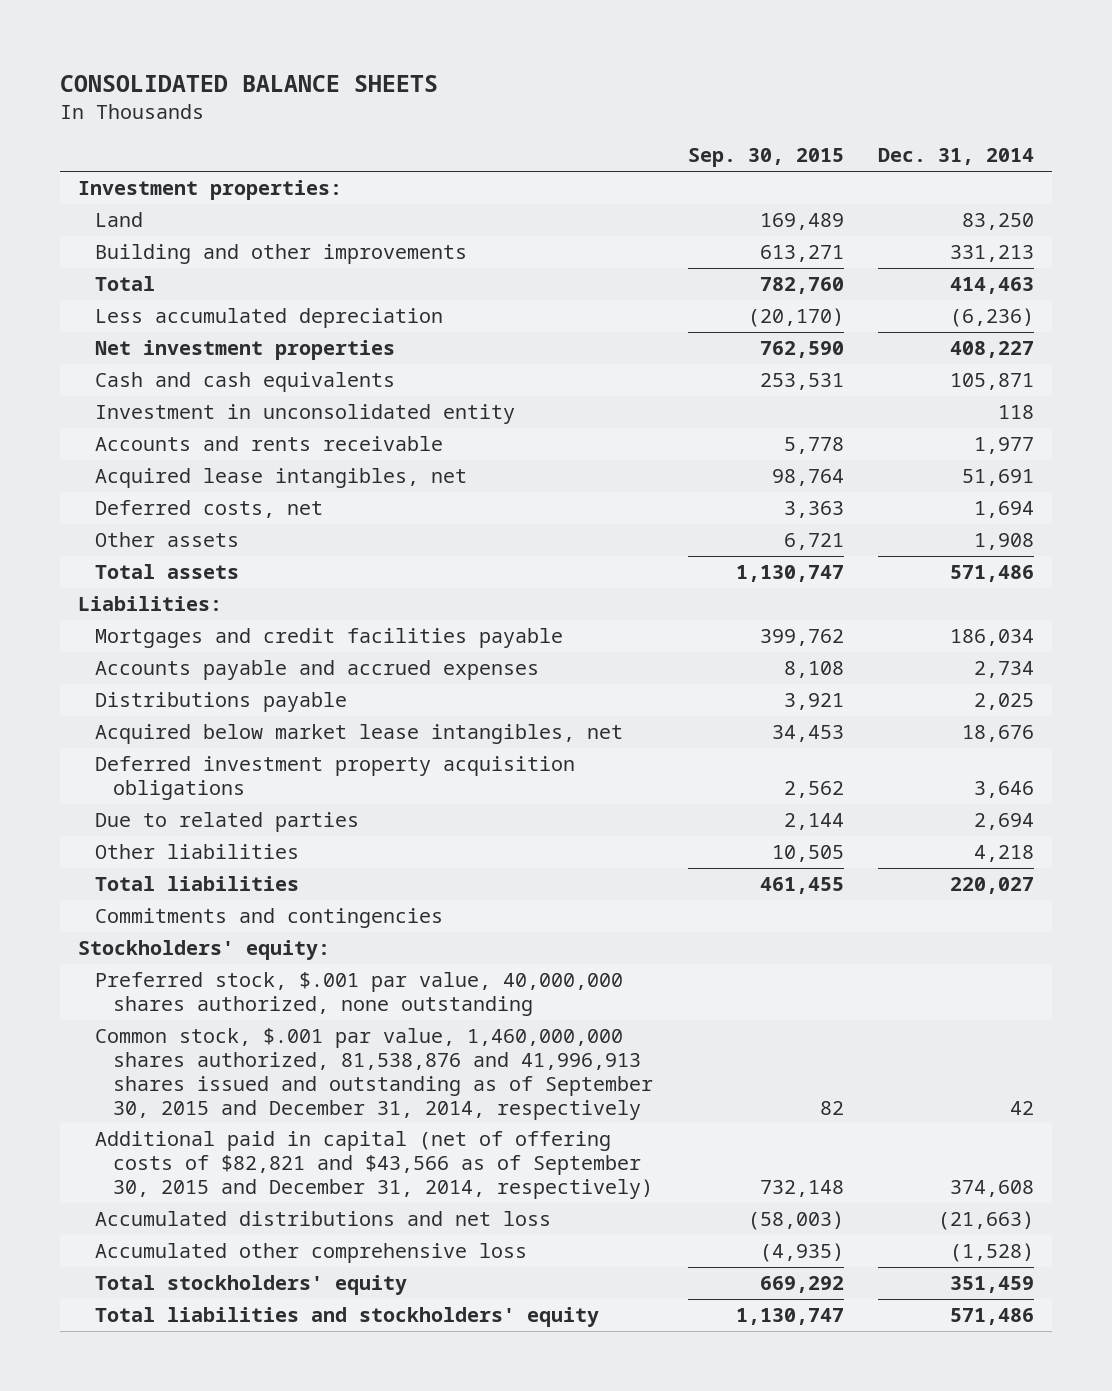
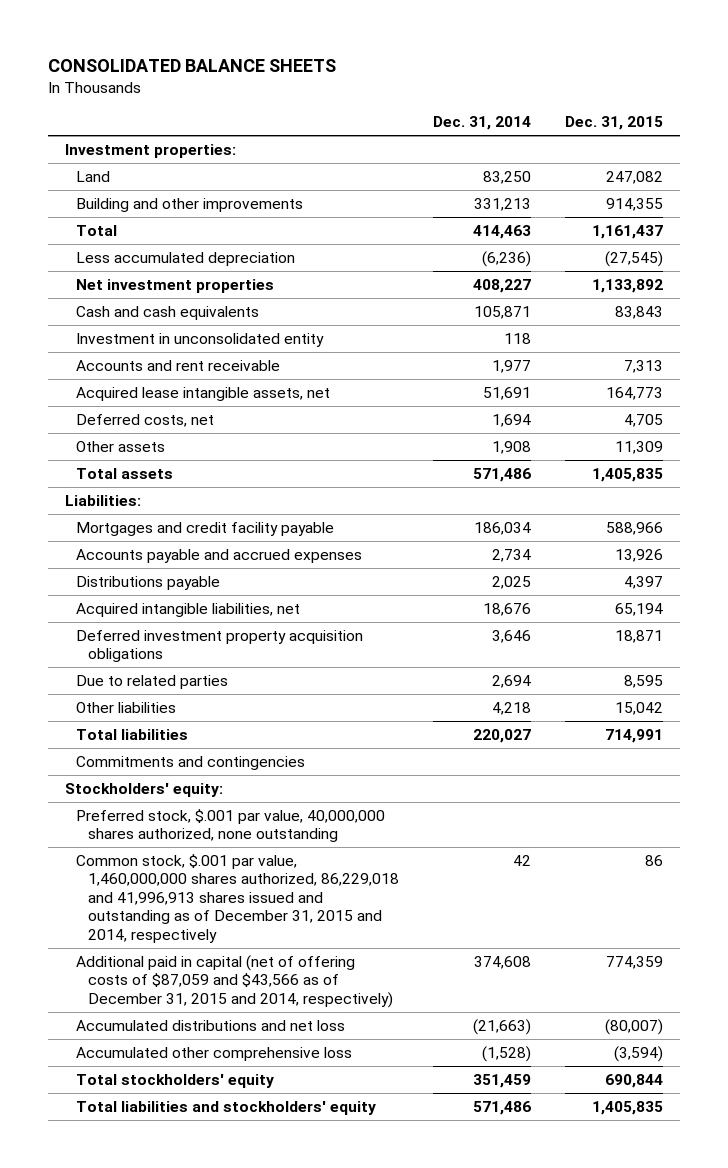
- | Sep. 30, 2015 | Dec. 31, 2014
+ | Dec. 31, 2014 | Dec. 31, 2015
- Accounts and rents receivable | 5,778 | 1,977
- Acquired lease intangibles, net | 98,764 | 51,691
+ Accounts and rent receivable | 1,977 | 7,313
+ Acquired lease intangible assets, net | 51,691 | 164,773
- Mortgages and credit facilities payable | 399,762 | 186,034
+ Mortgages and credit facility payable | 186,034 | 588,966
- Acquired below market lease intangibles, net | 34,453 | 18,676
+ Acquired intangible liabilities, net | 18,676 | 65,194
- Common stock, $.001 par value, 1,460,000,000 shares authorized, 81,538,876 and 41,996,913 shares issued and outstanding as of September 30, 2015 and December 31, 2014, respectively | 82 | 42
- Additional paid in capital (net of offering costs of $82,821 and $43,566 as of September 30, 2015 and December 31, 2014, respectively) | 732,148 | 374,608
+ Common stock, $.001 par value, 1,460,000,000 shares authorized, 86,229,018 and 41,996,913 shares issued and outstanding as of December 31, 2015 and 2014, respectively | 42 | 86
+ Additional paid in capital (net of offering costs of $87,059 and $43,566 as of December 31, 2015 and 2014, respectively) | 374,608 | 774,359

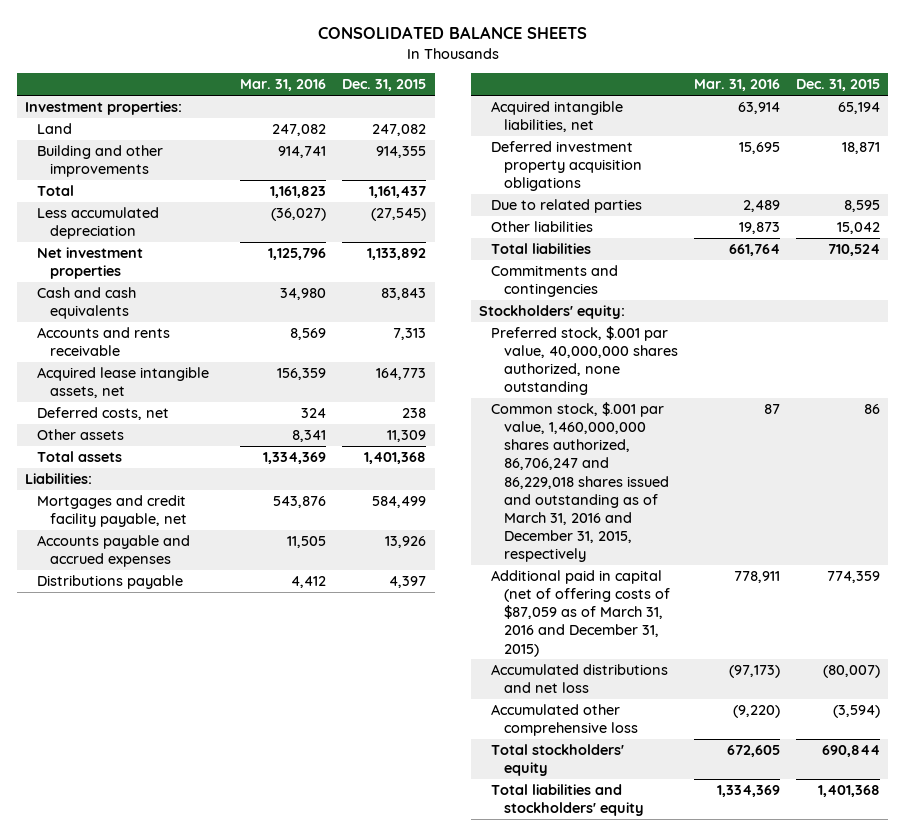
- | Dec. 31, 2014 | Dec. 31, 2015
+ | Mar. 31, 2016 | Dec. 31, 2015
- Investment in unconsolidated entity | 118 |
- Accounts and rent receivable | 1,977 | 7,313
+ Accounts and rents receivable | 8,569 | 7,313
- Deferred costs, net | 1,694 | 4,705
+ Deferred costs, net | 324 | 238
- Total assets | 571,486 | 1,405,835
+ Total assets | 1,334,369 | 1,401,368
- Mortgages and credit facility payable | 186,034 | 588,966
+ Mortgages and credit facility payable, net | 543,876 | 584,499
- Total liabilities | 220,027 | 714,991
+ Total liabilities | 661,764 | 710,524
- Common stock, $.001 par value, 1,460,000,000 shares authorized, 86,229,018 and 41,996,913 shares issued and outstanding as of December 31, 2015 and 2014, respectively | 42 | 86
- Additional paid in capital (net of offering costs of $87,059 and $43,566 as of December 31, 2015 and 2014, respectively) | 374,608 | 774,359
+ Common stock, $.001 par value, 1,460,000,000 shares authorized, 86,706,247 and 86,229,018 shares issued and outstanding as of March 31, 2016 and December 31, 2015, respectively | 87 | 86
+ Additional paid in capital (net of offering costs of $87,059 as of March 31, 2016 and December 31, 2015) | 778,911 | 774,359
- Total liabilities and stockholders' equity | 571,486 | 1,405,835
+ Total liabilities and stockholders' equity | 1,334,369 | 1,401,368

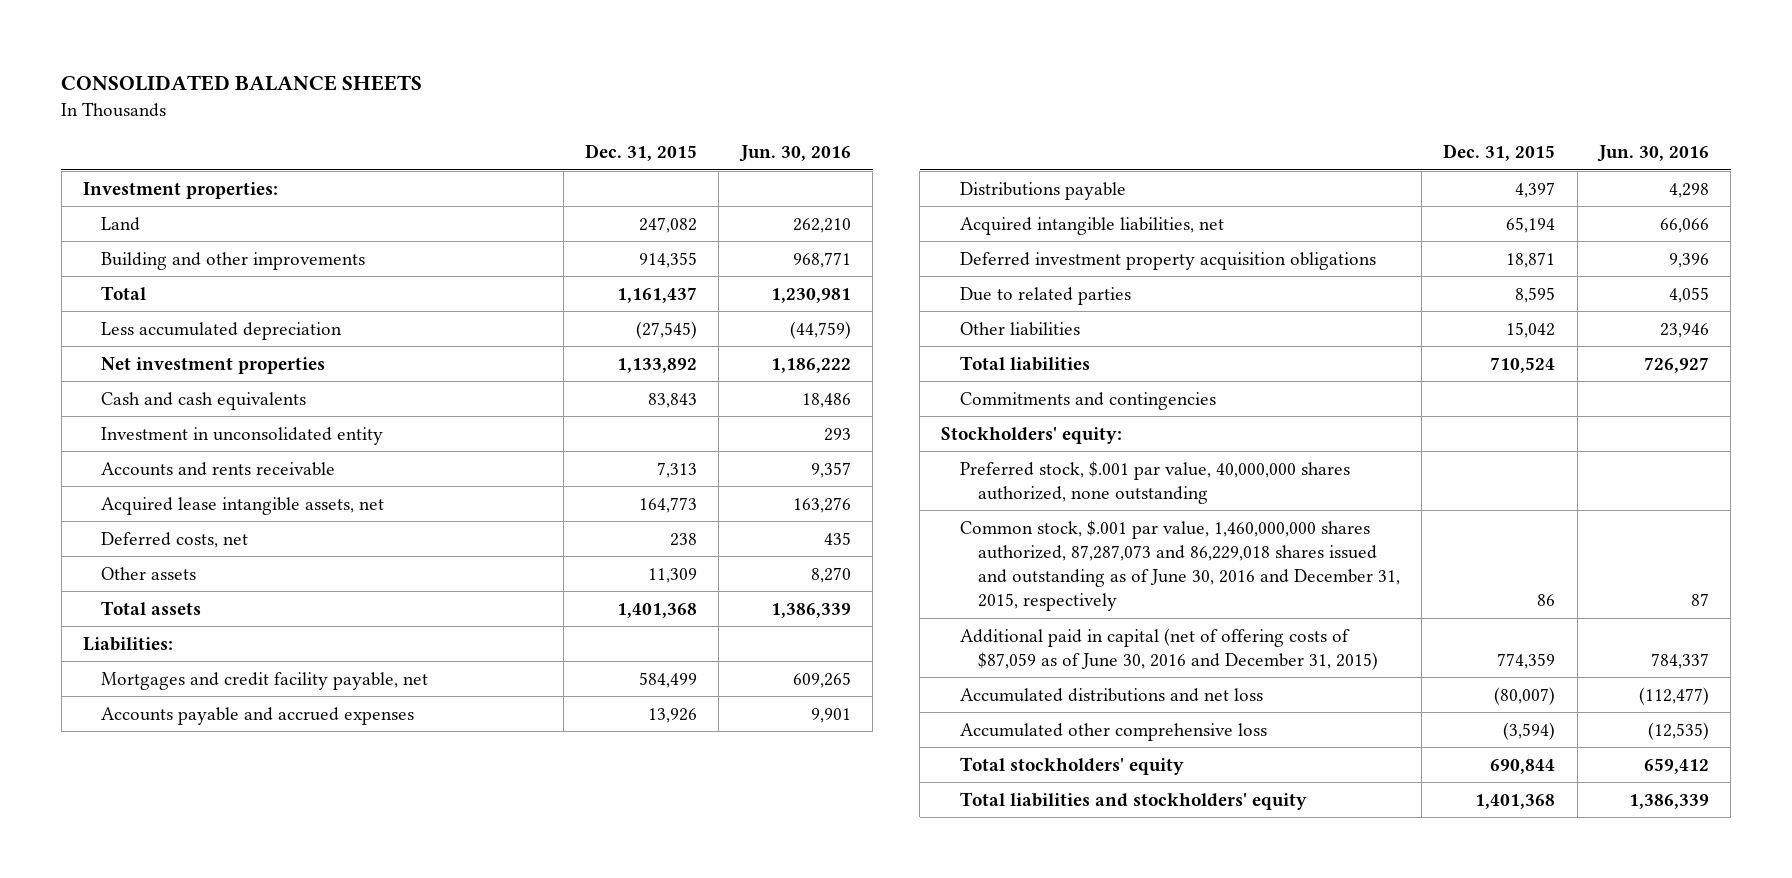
- | Mar. 31, 2016 | Dec. 31, 2015
+ | Dec. 31, 2015 | Jun. 30, 2016
+ Investment in unconsolidated entity | | 293
- Common stock, $.001 par value, 1,460,000,000 shares authorized, 86,706,247 and 86,229,018 shares issued and outstanding as of March 31, 2016 and December 31, 2015, respectively | 87 | 86
- Additional paid in capital (net of offering costs of $87,059 as of March 31, 2016 and December 31, 2015) | 778,911 | 774,359
+ Common stock, $.001 par value, 1,460,000,000 shares authorized, 87,287,073 and 86,229,018 shares issued and outstanding as of June 30, 2016 and December 31, 2015, respectively | 86 | 87
+ Additional paid in capital (net of offering costs of $87,059 as of June 30, 2016 and December 31, 2015) | 774,359 | 784,337

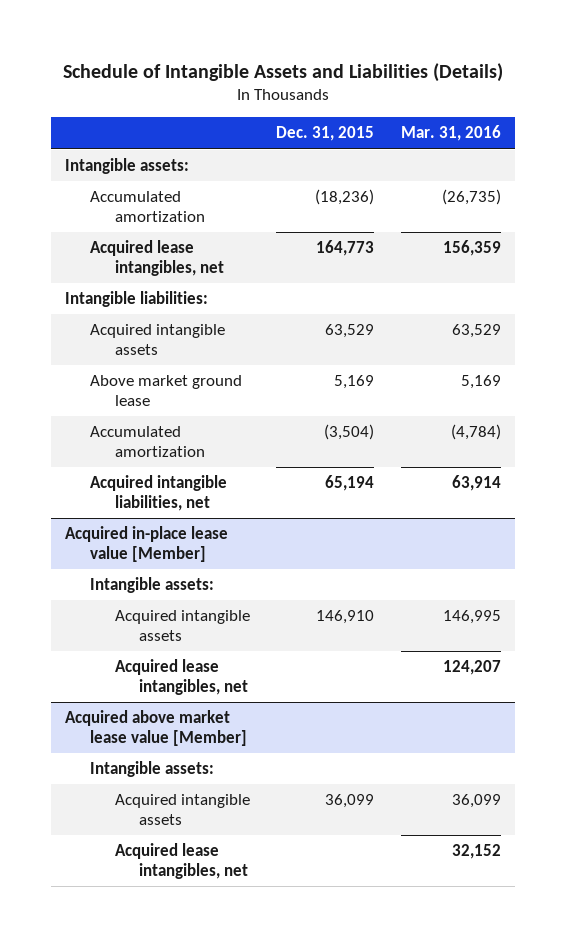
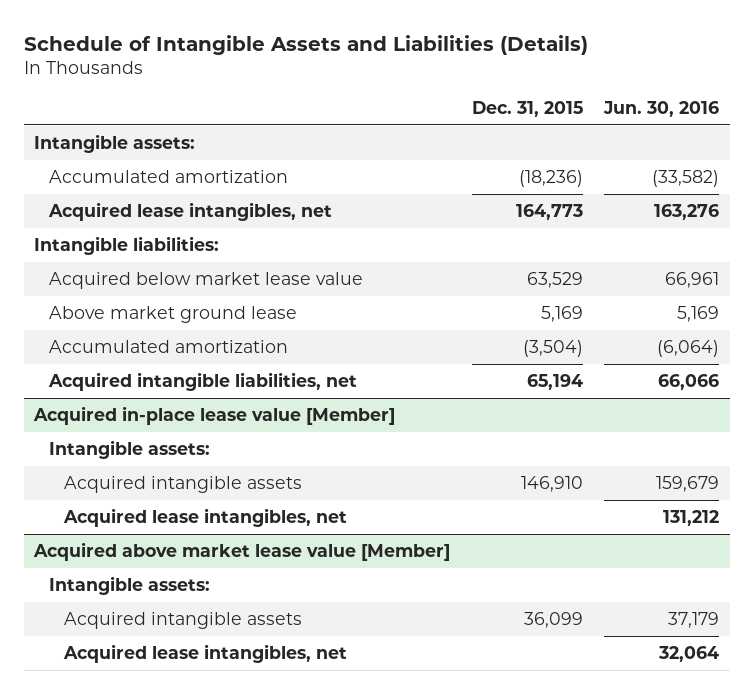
- | Dec. 31, 2015 | Mar. 31, 2016
+ | Dec. 31, 2015 | Jun. 30, 2016
- Acquired intangible assets | 63,529 | 63,529
+ Acquired below market lease value | 63,529 | 66,961

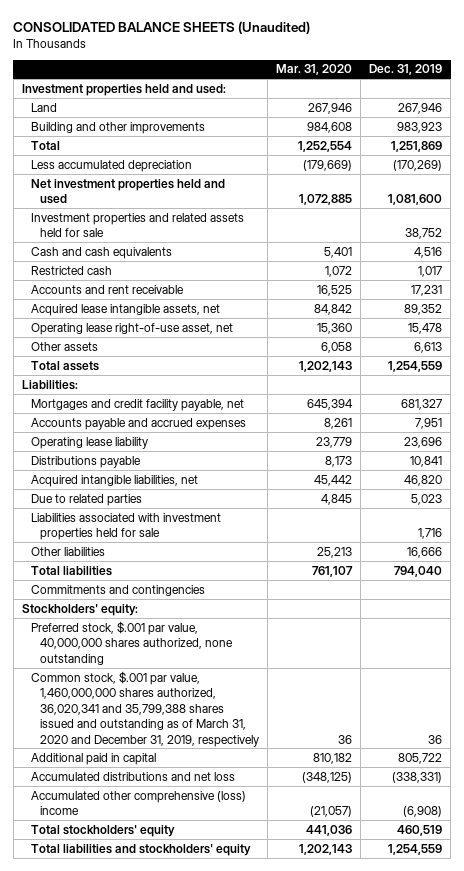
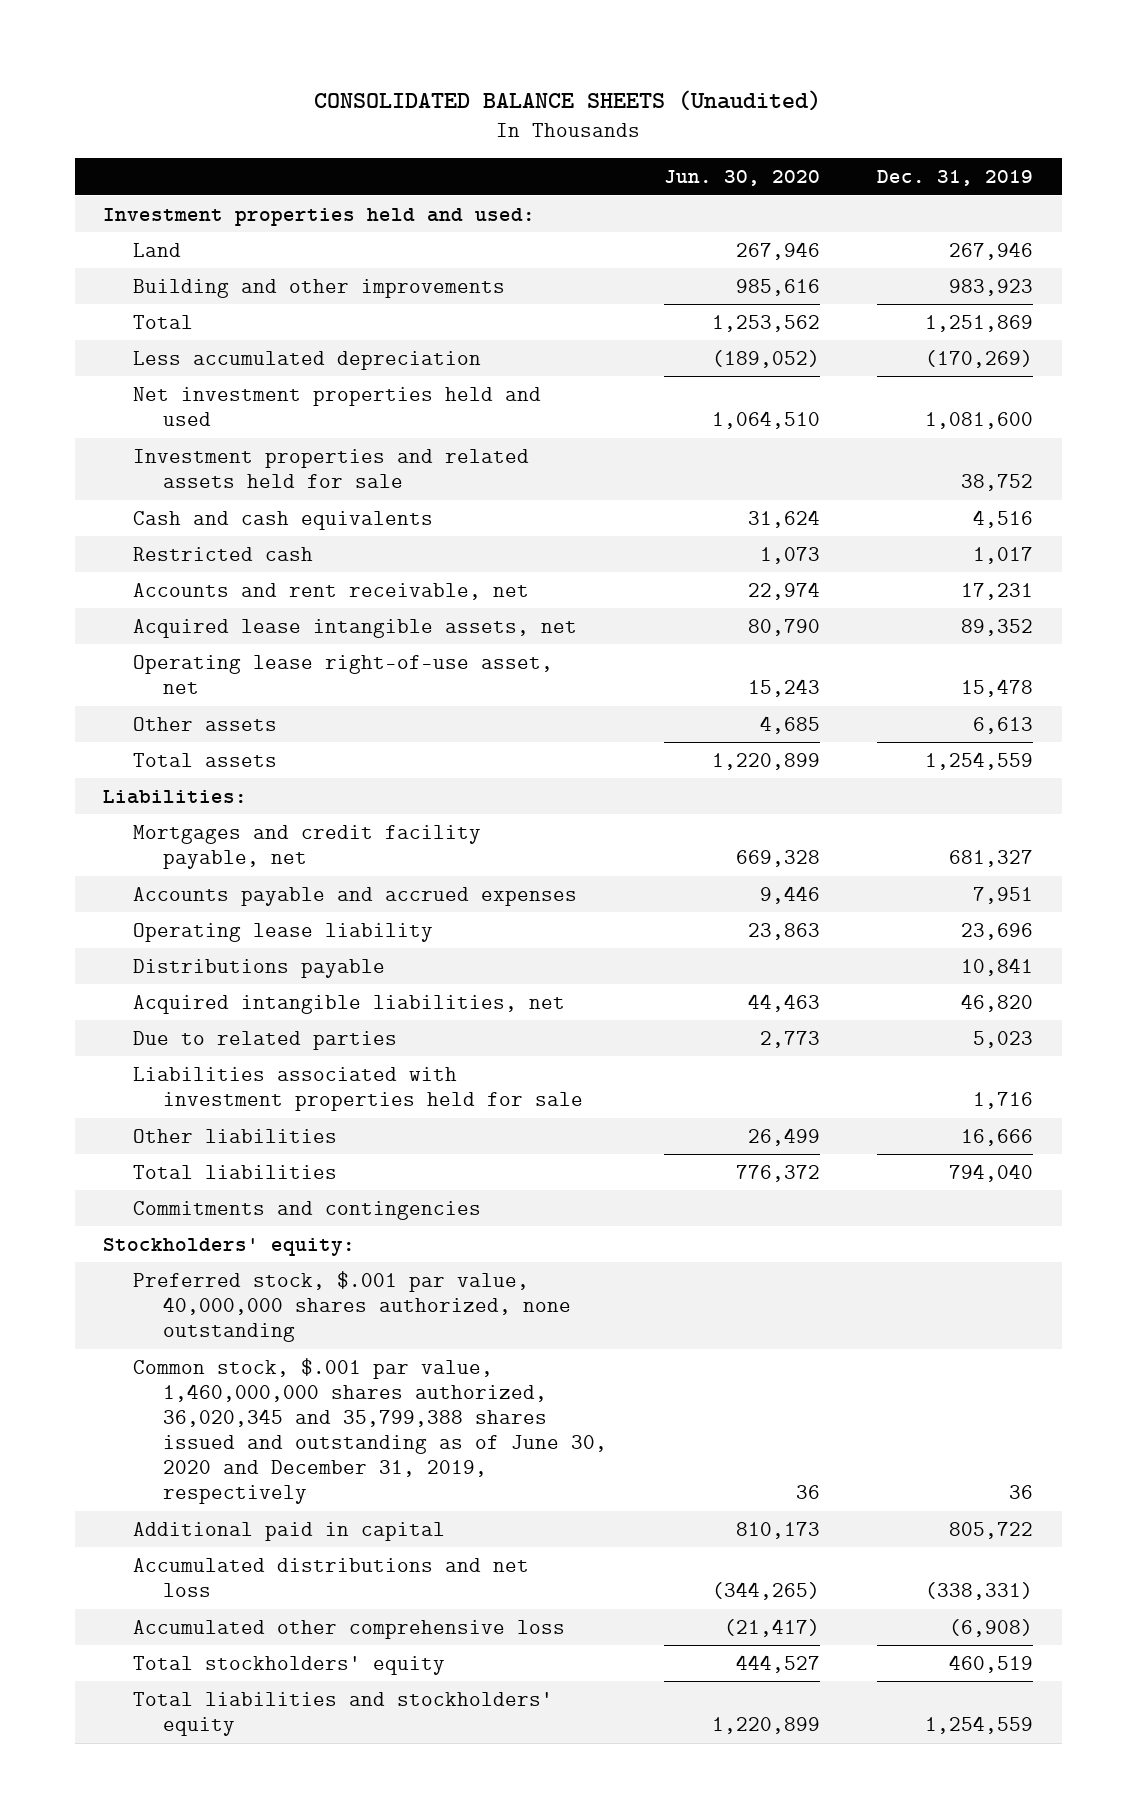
- | Mar. 31, 2020 | Dec. 31, 2019
+ | Jun. 30, 2020 | Dec. 31, 2019
- Accounts and rent receivable | 16,525 | 17,231
+ Accounts and rent receivable, net | 22,974 | 17,231
- Common stock, $.001 par value, 1,460,000,000 shares authorized, 36,020,341 and 35,799,388 shares issued and outstanding as of March 31, 2020 and December 31, 2019, respectively | 36 | 36
+ Common stock, $.001 par value, 1,460,000,000 shares authorized, 36,020,345 and 35,799,388 shares issued and outstanding as of June 30, 2020 and December 31, 2019, respectively | 36 | 36
- Accumulated other comprehensive (loss) income | (21,057) | (6,908)
+ Accumulated other comprehensive loss | (21,417) | (6,908)

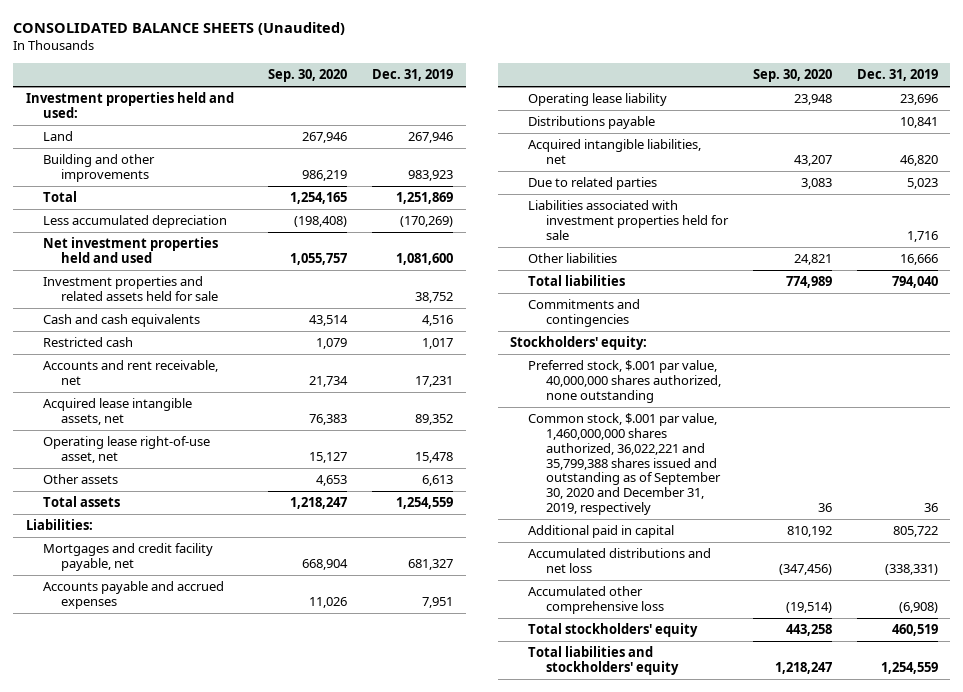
- | Jun. 30, 2020 | Dec. 31, 2019
+ | Sep. 30, 2020 | Dec. 31, 2019
- Common stock, $.001 par value, 1,460,000,000 shares authorized, 36,020,345 and 35,799,388 shares issued and outstanding as of June 30, 2020 and December 31, 2019, respectively | 36 | 36
+ Common stock, $.001 par value, 1,460,000,000 shares authorized, 36,022,221 and 35,799,388 shares issued and outstanding as of September 30, 2020 and December 31, 2019, respectively | 36 | 36

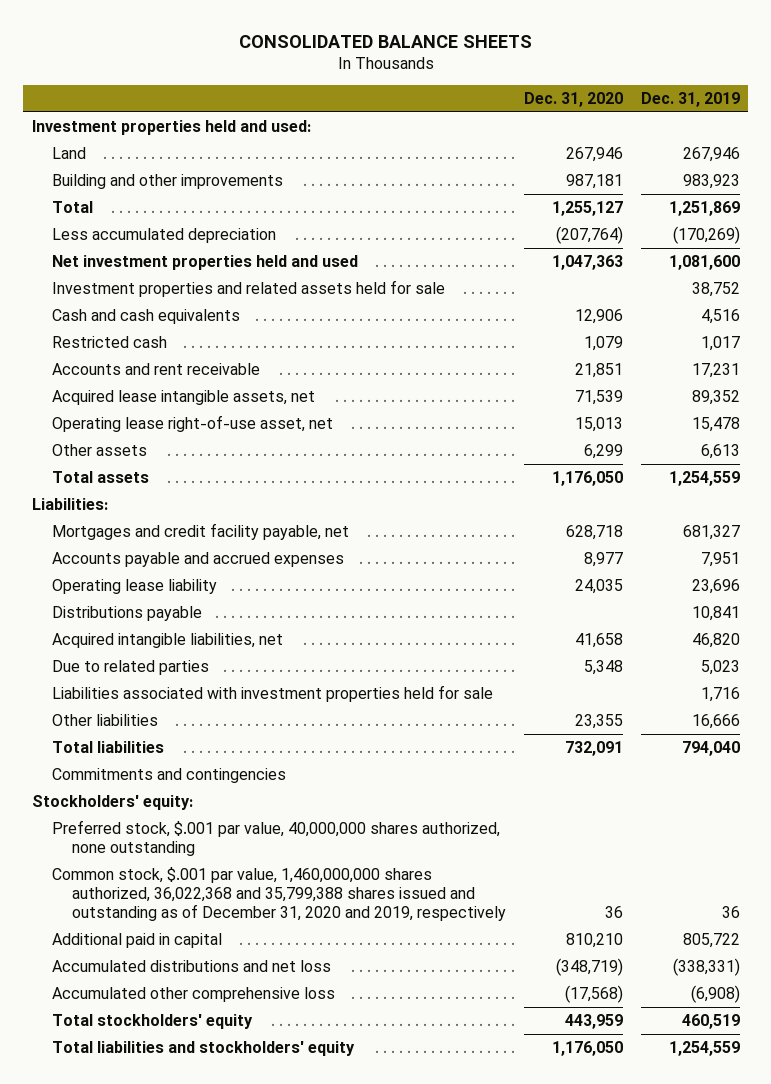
- CONSOLIDATED BALANCE SHEETS (Unaudited)
+ CONSOLIDATED BALANCE SHEETS
- | Sep. 30, 2020 | Dec. 31, 2019
+ | Dec. 31, 2020 | Dec. 31, 2019
- Accounts and rent receivable, net | 21,734 | 17,231
+ Accounts and rent receivable | 21,851 | 17,231
- Common stock, $.001 par value, 1,460,000,000 shares authorized, 36,022,221 and 35,799,388 shares issued and outstanding as of September 30, 2020 and December 31, 2019, respectively | 36 | 36
+ Common stock, $.001 par value, 1,460,000,000 shares authorized, 36,022,368 and 35,799,388 shares issued and outstanding as of December 31, 2020 and 2019, respectively | 36 | 36

